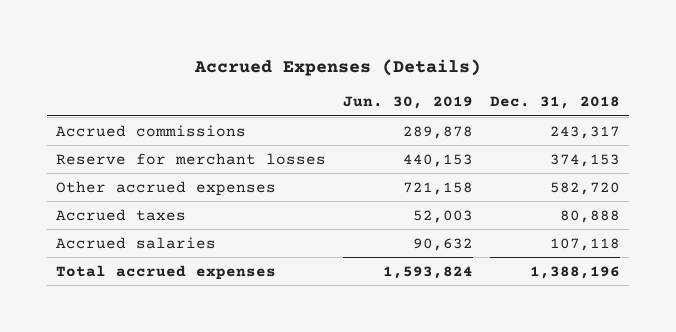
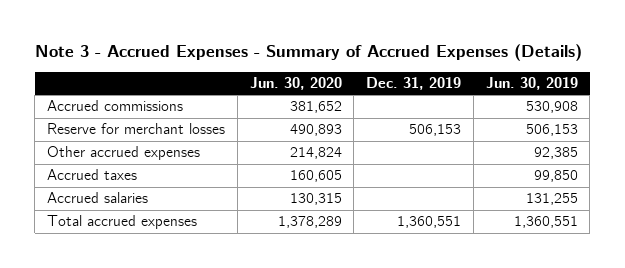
- Accrued Expenses (Details)
+ Note 3 - Accrued Expenses - Summary of Accrued Expenses (Details)
- | Jun. 30, 2019 | Dec. 31, 2018
+ | Jun. 30, 2020 | Dec. 31, 2019 | Jun. 30, 2019
- Accrued commissions | 289,878 | 243,317
- Reserve for merchant losses | 440,153 | 374,153
- Other accrued expenses | 721,158 | 582,720
- Accrued taxes | 52,003 | 80,888
- Accrued salaries | 90,632 | 107,118
- Total accrued expenses | 1,593,824 | 1,388,196
+ Accrued commissions | 381,652 | | 530,908
+ Reserve for merchant losses | 490,893 | 506,153 | 506,153
+ Other accrued expenses | 214,824 | | 92,385
+ Accrued taxes | 160,605 | | 99,850
+ Accrued salaries | 130,315 | | 131,255
+ Total accrued expenses | 1,378,289 | 1,360,551 | 1,360,551

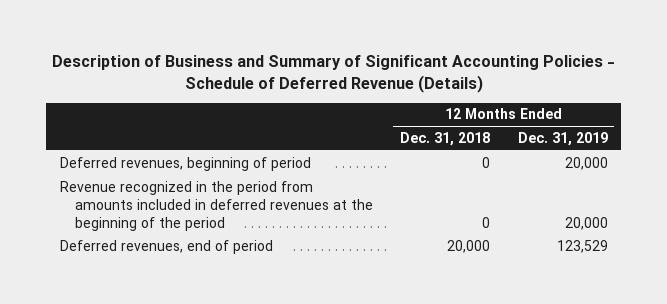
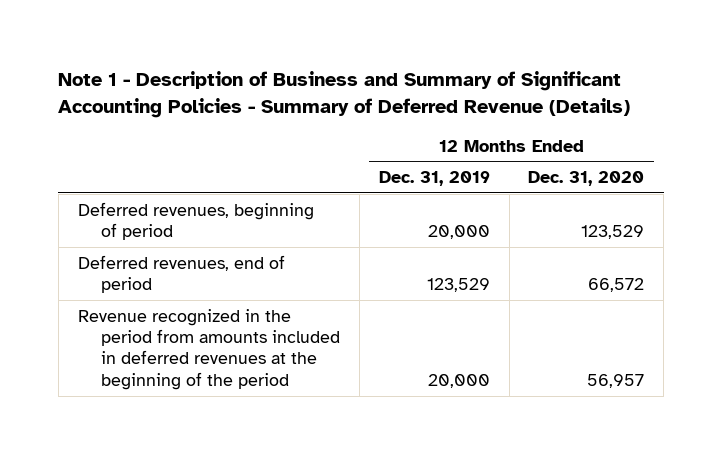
- Description of Business and Summary of Significant Accounting Policies - Schedule of Deferred Revenue (Details)
+ Note 1 - Description of Business and Summary of Significant Accounting Policies - Summary of Deferred Revenue (Details)
- | 12 Months Ended Dec. 31, 2018 | 12 Months Ended Dec. 31, 2019
+ | 12 Months Ended Dec. 31, 2019 | 12 Months Ended Dec. 31, 2020
moved down: Revenue recognized in the period from amounts included in deferred revenues at the beginning of the period | 20,000 | 56,957

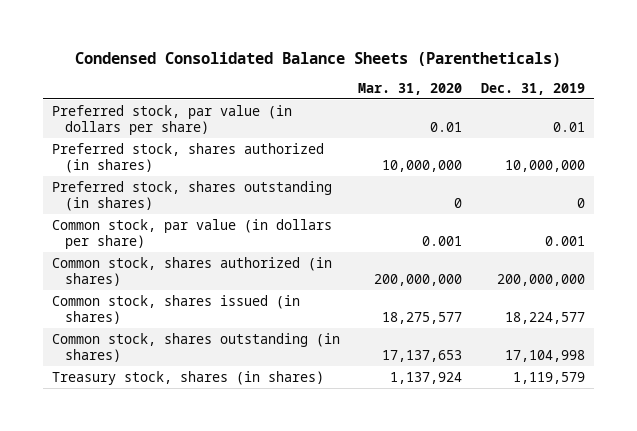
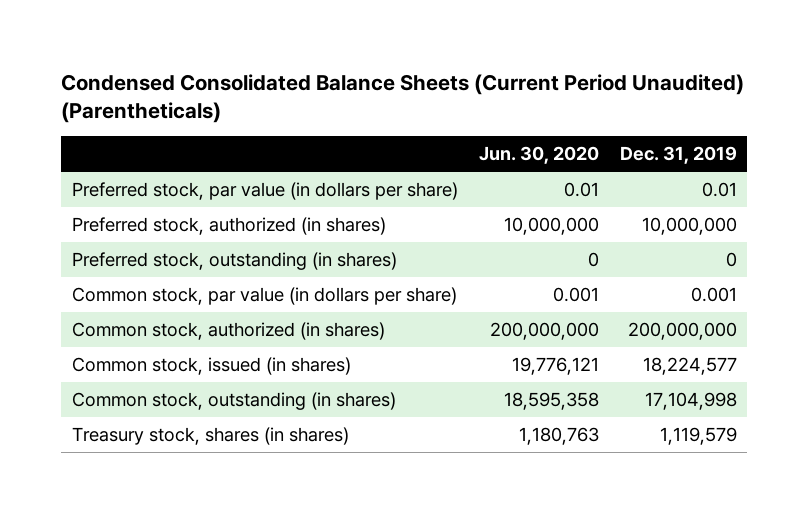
- Condensed Consolidated Balance Sheets (Parentheticals)
+ Condensed Consolidated Balance Sheets (Current Period Unaudited) (Parentheticals)
- | Mar. 31, 2020 | Dec. 31, 2019
+ | Jun. 30, 2020 | Dec. 31, 2019
- Preferred stock, shares authorized (in shares) | 10,000,000 | 10,000,000
- Preferred stock, shares outstanding (in shares) | 0 | 0
+ Preferred stock, authorized (in shares) | 10,000,000 | 10,000,000
+ Preferred stock, outstanding (in shares) | 0 | 0
- Common stock, shares authorized (in shares) | 200,000,000 | 200,000,000
- Common stock, shares issued (in shares) | 18,275,577 | 18,224,577
- Common stock, shares outstanding (in shares) | 17,137,653 | 17,104,998
+ Common stock, authorized (in shares) | 200,000,000 | 200,000,000
+ Common stock, issued (in shares) | 19,776,121 | 18,224,577
+ Common stock, outstanding (in shares) | 18,595,358 | 17,104,998

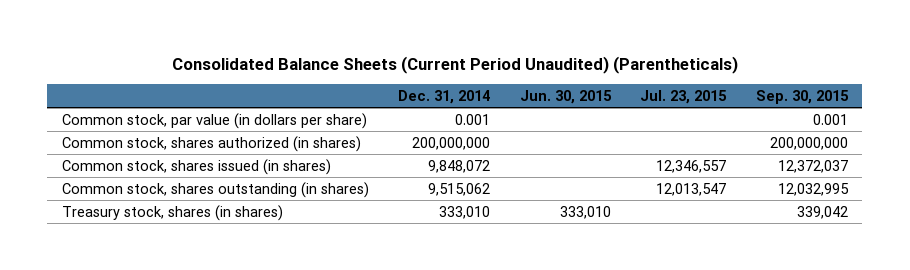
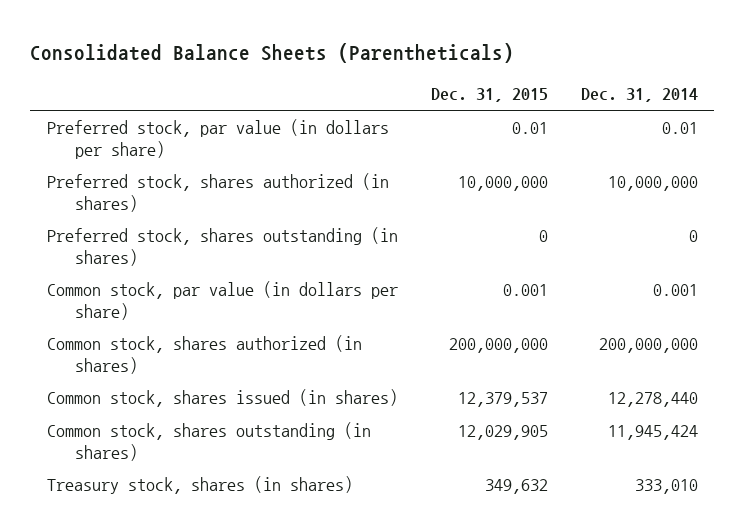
- Consolidated Balance Sheets (Current Period Unaudited) (Parentheticals)
+ Consolidated Balance Sheets (Parentheticals)
- | Dec. 31, 2014 | Jun. 30, 2015 | Jul. 23, 2015 | Sep. 30, 2015
+ | Dec. 31, 2015 | Dec. 31, 2014
+ Preferred stock, par value (in dollars per share) | 0.01 | 0.01
+ Preferred stock, shares authorized (in shares) | 10,000,000 | 10,000,000
+ Preferred stock, shares outstanding (in shares) | 0 | 0
- Common stock, shares issued (in shares) | 9,848,072 | | 12,346,557 | 12,372,037
- Common stock, shares outstanding (in shares) | 9,515,062 | | 12,013,547 | 12,032,995
+ Common stock, shares issued (in shares) | 12,379,537 | 12,278,440
+ Common stock, shares outstanding (in shares) | 12,029,905 | 11,945,424

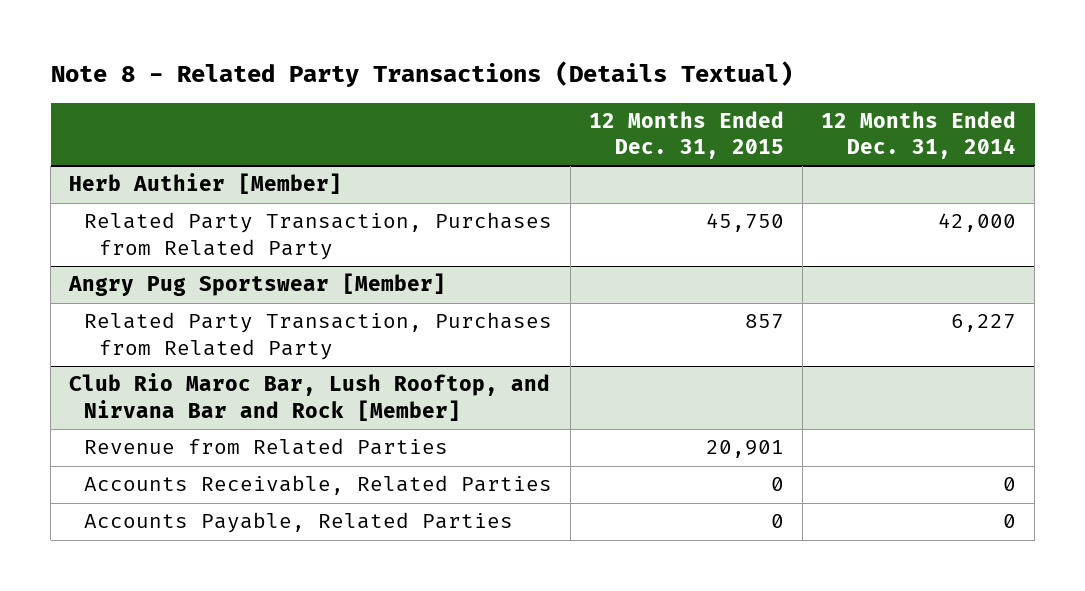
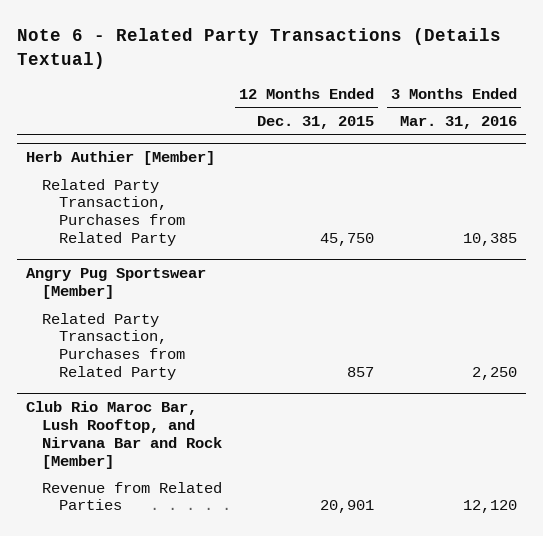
- Note 8 - Related Party Transactions (Details Textual)
+ Note 6 - Related Party Transactions (Details Textual)
- | 12 Months Ended Dec. 31, 2015 | 12 Months Ended Dec. 31, 2014
+ | 12 Months Ended Dec. 31, 2015 | 3 Months Ended Mar. 31, 2016
@ Club Rio Maroc Bar, Lush Rooftop, and Nirvana Bar and Rock [Member]
- Accounts Receivable, Related Parties | 0 | 0
- Accounts Payable, Related Parties | 0 | 0

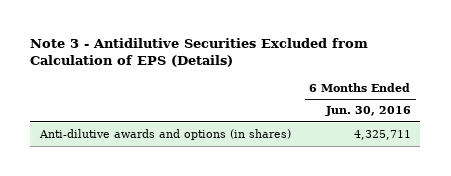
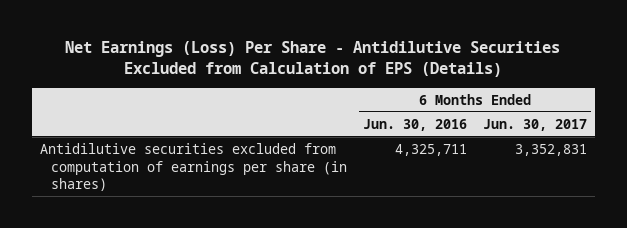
- Note 3 - Antidilutive Securities Excluded from Calculation of EPS (Details)
+ Net Earnings (Loss) Per Share - Antidilutive Securities Excluded from Calculation of EPS (Details)
- | 6 Months Ended Jun. 30, 2016
+ | 6 Months Ended Jun. 30, 2016 | 6 Months Ended Jun. 30, 2017
- Anti-dilutive awards and options (in shares) | 4,325,711
+ Antidilutive securities excluded from computation of earnings per share (in shares) | 4,325,711 | 3,352,831

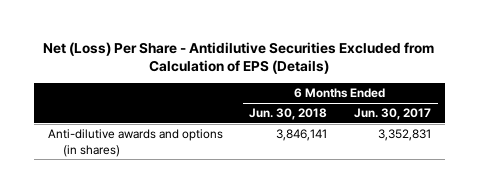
- Net Earnings (Loss) Per Share - Antidilutive Securities Excluded from Calculation of EPS (Details)
+ Net (Loss) Per Share - Antidilutive Securities Excluded from Calculation of EPS (Details)
- | 6 Months Ended Jun. 30, 2016 | 6 Months Ended Jun. 30, 2017
+ | 6 Months Ended Jun. 30, 2018 | 6 Months Ended Jun. 30, 2017
- Antidilutive securities excluded from computation of earnings per share (in shares) | 4,325,711 | 3,352,831
+ Anti-dilutive awards and options (in shares) | 3,846,141 | 3,352,831

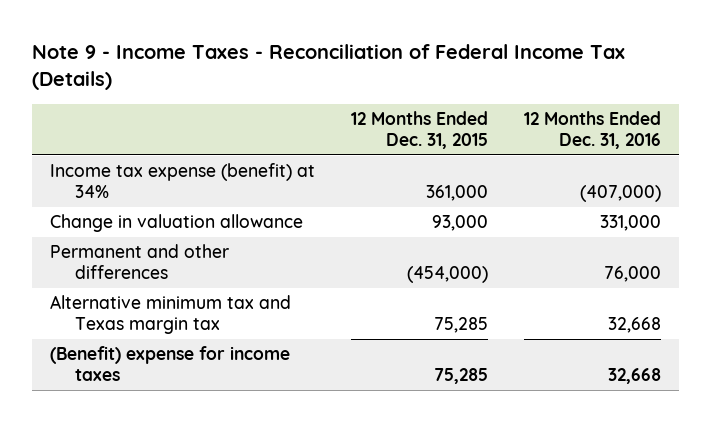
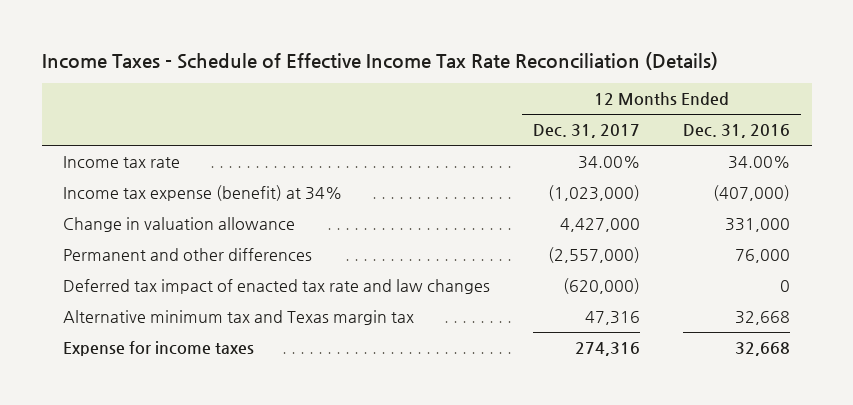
- Note 9 - Income Taxes - Reconciliation of Federal Income Tax (Details)
+ Income Taxes - Schedule of Effective Income Tax Rate Reconciliation (Details)
- | 12 Months Ended Dec. 31, 2015 | 12 Months Ended Dec. 31, 2016
+ | 12 Months Ended Dec. 31, 2017 | 12 Months Ended Dec. 31, 2016
+ Income tax rate | 34.00% | 34.00%
+ Deferred tax impact of enacted tax rate and law changes | (620,000) | 0
- (Benefit) expense for income taxes | 75,285 | 32,668
+ Expense for income taxes | 274,316 | 32,668

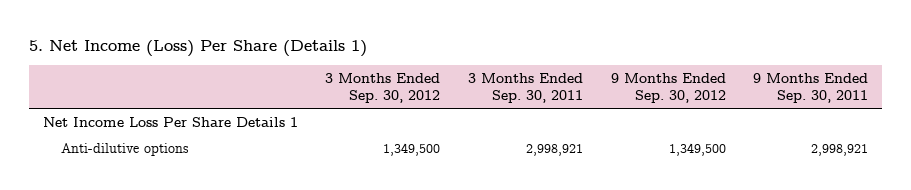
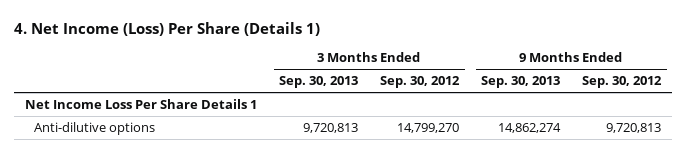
- 5. Net Income (Loss) Per Share (Details 1)
+ 4. Net Income (Loss) Per Share (Details 1)
- | 3 Months Ended Sep. 30, 2012 | 3 Months Ended Sep. 30, 2011 | 9 Months Ended Sep. 30, 2012 | 9 Months Ended Sep. 30, 2011
+ | 3 Months Ended Sep. 30, 2013 | 3 Months Ended Sep. 30, 2012 | 9 Months Ended Sep. 30, 2013 | 9 Months Ended Sep. 30, 2012
- Anti-dilutive options | 1,349,500 | 2,998,921 | 1,349,500 | 2,998,921
+ Anti-dilutive options | 9,720,813 | 14,799,270 | 14,862,274 | 9,720,813

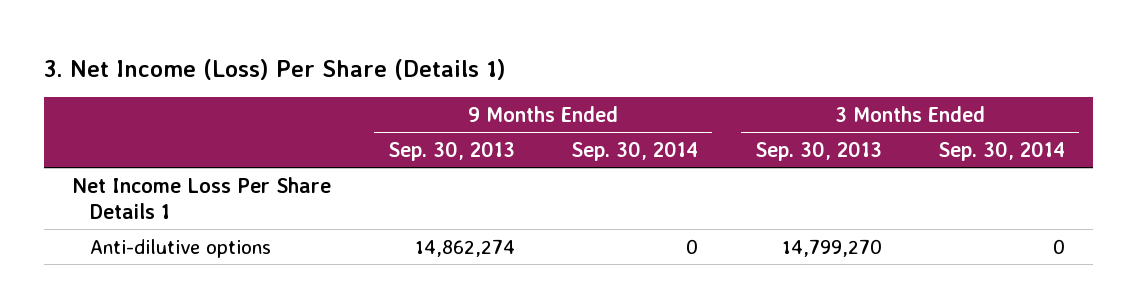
- 4. Net Income (Loss) Per Share (Details 1)
+ 3. Net Income (Loss) Per Share (Details 1)
- | 3 Months Ended Sep. 30, 2013 | 3 Months Ended Sep. 30, 2012 | 9 Months Ended Sep. 30, 2013 | 9 Months Ended Sep. 30, 2012
+ | 9 Months Ended Sep. 30, 2013 | 9 Months Ended Sep. 30, 2014 | 3 Months Ended Sep. 30, 2013 | 3 Months Ended Sep. 30, 2014
- Anti-dilutive options | 9,720,813 | 14,799,270 | 14,862,274 | 9,720,813
+ Anti-dilutive options | 14,862,274 | 0 | 14,799,270 | 0

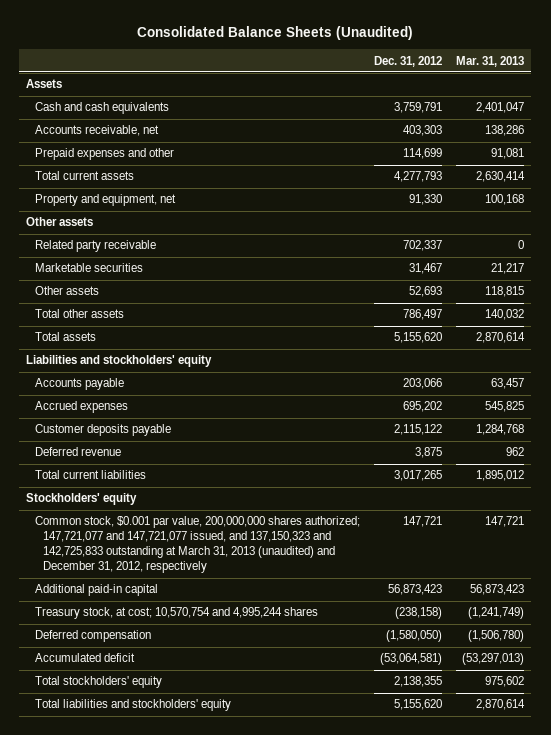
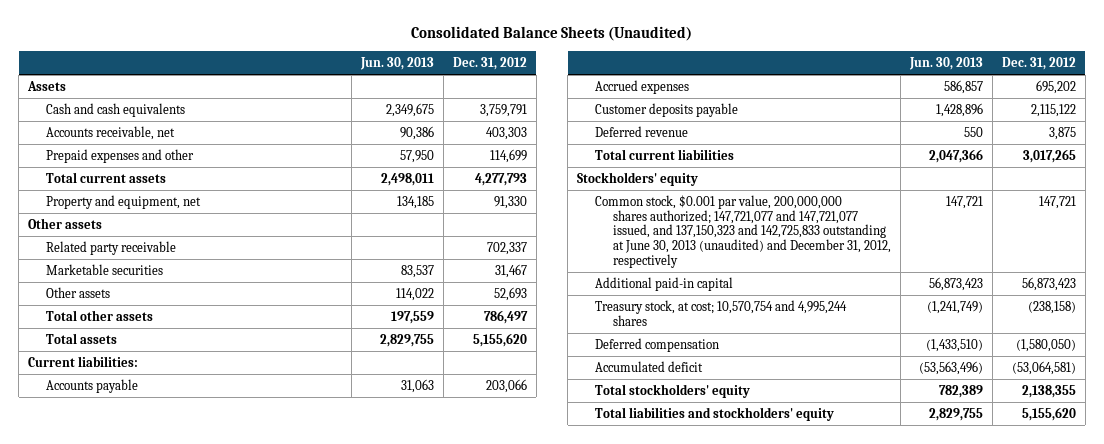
- | Dec. 31, 2012 | Mar. 31, 2013
+ | Jun. 30, 2013 | Dec. 31, 2012
- Liabilities and stockholders' equity
+ Current liabilities:
- Common stock, $0.001 par value, 200,000,000 shares authorized; 147,721,077 and 147,721,077 issued, and 137,150,323 and 142,725,833 outstanding at March 31, 2013 (unaudited) and December 31, 2012, respectively | 147,721 | 147,721
+ Common stock, $0.001 par value, 200,000,000 shares authorized; 147,721,077 and 147,721,077 issued, and 137,150,323 and 142,725,833 outstanding at June 30, 2013 (unaudited) and December 31, 2012, respectively | 147,721 | 147,721

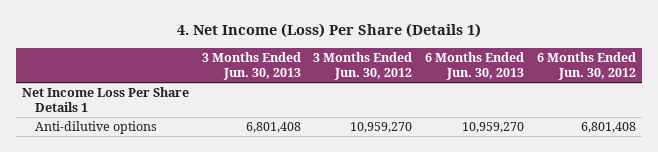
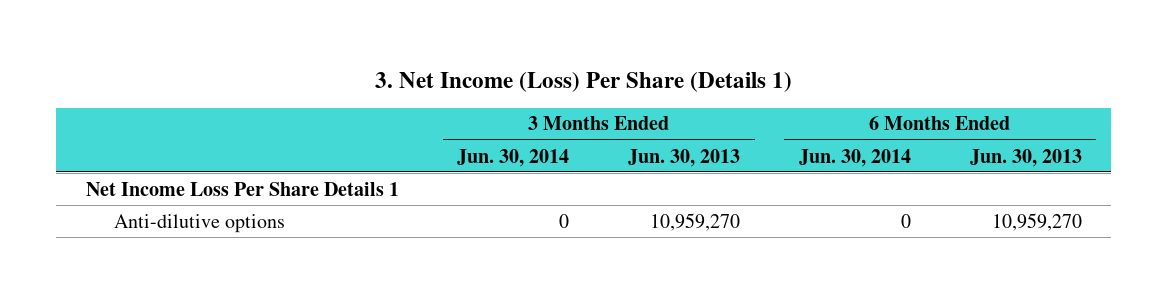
- 4. Net Income (Loss) Per Share (Details 1)
+ 3. Net Income (Loss) Per Share (Details 1)
- | 3 Months Ended Jun. 30, 2013 | 3 Months Ended Jun. 30, 2012 | 6 Months Ended Jun. 30, 2013 | 6 Months Ended Jun. 30, 2012
+ | 3 Months Ended Jun. 30, 2014 | 3 Months Ended Jun. 30, 2013 | 6 Months Ended Jun. 30, 2014 | 6 Months Ended Jun. 30, 2013
- Anti-dilutive options | 6,801,408 | 10,959,270 | 10,959,270 | 6,801,408
+ Anti-dilutive options | 0 | 10,959,270 | 0 | 10,959,270

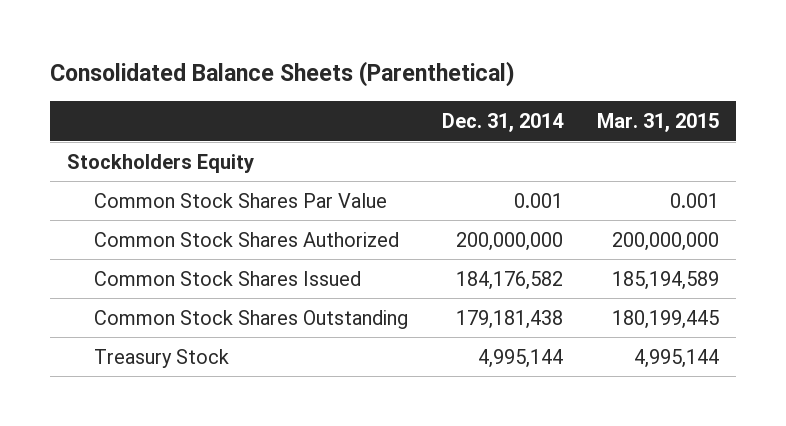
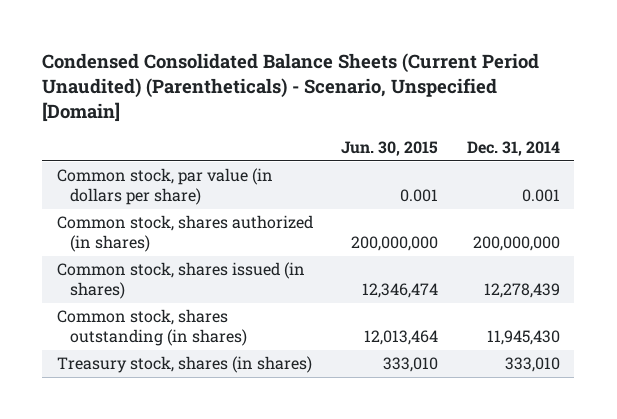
- Consolidated Balance Sheets (Parenthetical)
+ Condensed Consolidated Balance Sheets (Current Period Unaudited) (Parentheticals) - Scenario, Unspecified [Domain]
- | Dec. 31, 2014 | Mar. 31, 2015
+ | Jun. 30, 2015 | Dec. 31, 2014
- Stockholders Equity
- Common Stock Shares Par Value | 0.001 | 0.001
- Common Stock Shares Authorized | 200,000,000 | 200,000,000
- Common Stock Shares Issued | 184,176,582 | 185,194,589
- Common Stock Shares Outstanding | 179,181,438 | 180,199,445
- Treasury Stock | 4,995,144 | 4,995,144
+ Common stock, par value (in dollars per share) | 0.001 | 0.001
+ Common stock, shares authorized (in shares) | 200,000,000 | 200,000,000
+ Common stock, shares issued (in shares) | 12,346,474 | 12,278,439
+ Common stock, shares outstanding (in shares) | 12,013,464 | 11,945,430
+ Treasury stock, shares (in shares) | 333,010 | 333,010

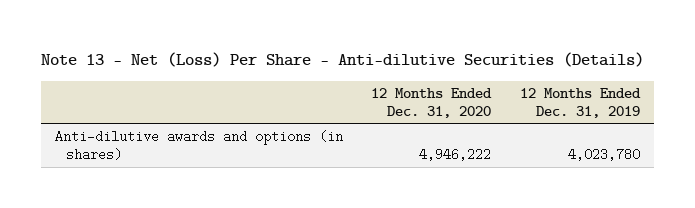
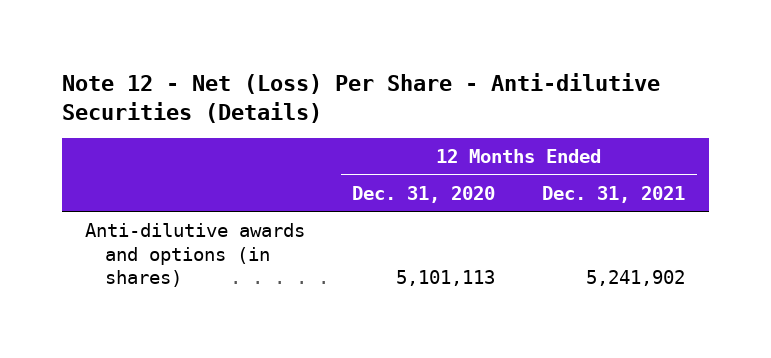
- Note 13 - Net (Loss) Per Share - Anti-dilutive Securities (Details)
+ Note 12 - Net (Loss) Per Share - Anti-dilutive Securities (Details)
- | 12 Months Ended Dec. 31, 2020 | 12 Months Ended Dec. 31, 2019
+ | 12 Months Ended Dec. 31, 2020 | 12 Months Ended Dec. 31, 2021
- Anti-dilutive awards and options (in shares) | 4,946,222 | 4,023,780
+ Anti-dilutive awards and options (in shares) | 5,101,113 | 5,241,902

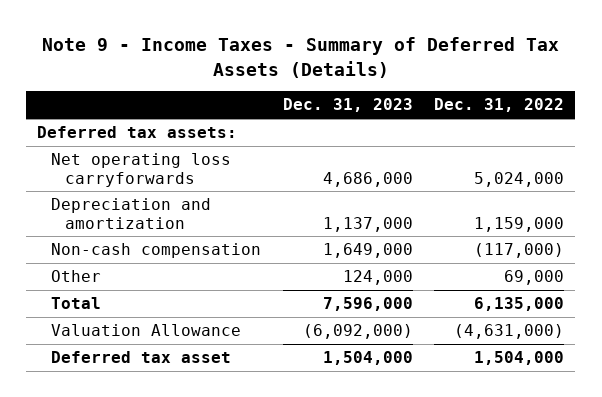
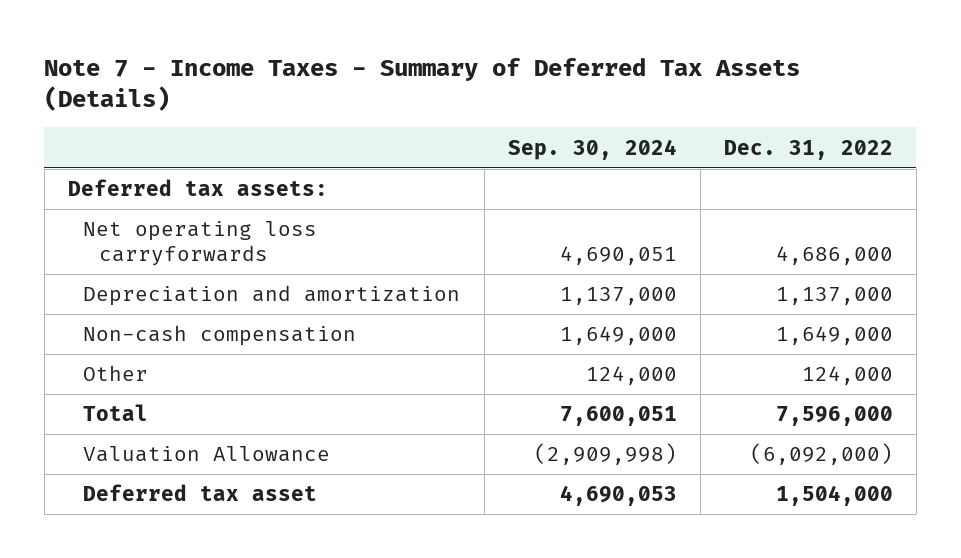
- Note 9 - Income Taxes - Summary of Deferred Tax Assets (Details)
+ Note 7 - Income Taxes - Summary of Deferred Tax Assets (Details)
- | Dec. 31, 2023 | Dec. 31, 2022
+ | Sep. 30, 2024 | Dec. 31, 2022
- Net operating loss carryforwards | 4,686,000 | 5,024,000
- Depreciation and amortization | 1,137,000 | 1,159,000
- Non-cash compensation | 1,649,000 | (117,000)
- Other | 124,000 | 69,000
- Total | 7,596,000 | 6,135,000
- Valuation Allowance | (6,092,000) | (4,631,000)
+ Net operating loss carryforwards | 4,690,051 | 4,686,000
+ Depreciation and amortization | 1,137,000 | 1,137,000
+ Non-cash compensation | 1,649,000 | 1,649,000
+ Other | 124,000 | 124,000
+ Total | 7,600,051 | 7,596,000
+ Valuation Allowance | (2,909,998) | (6,092,000)

